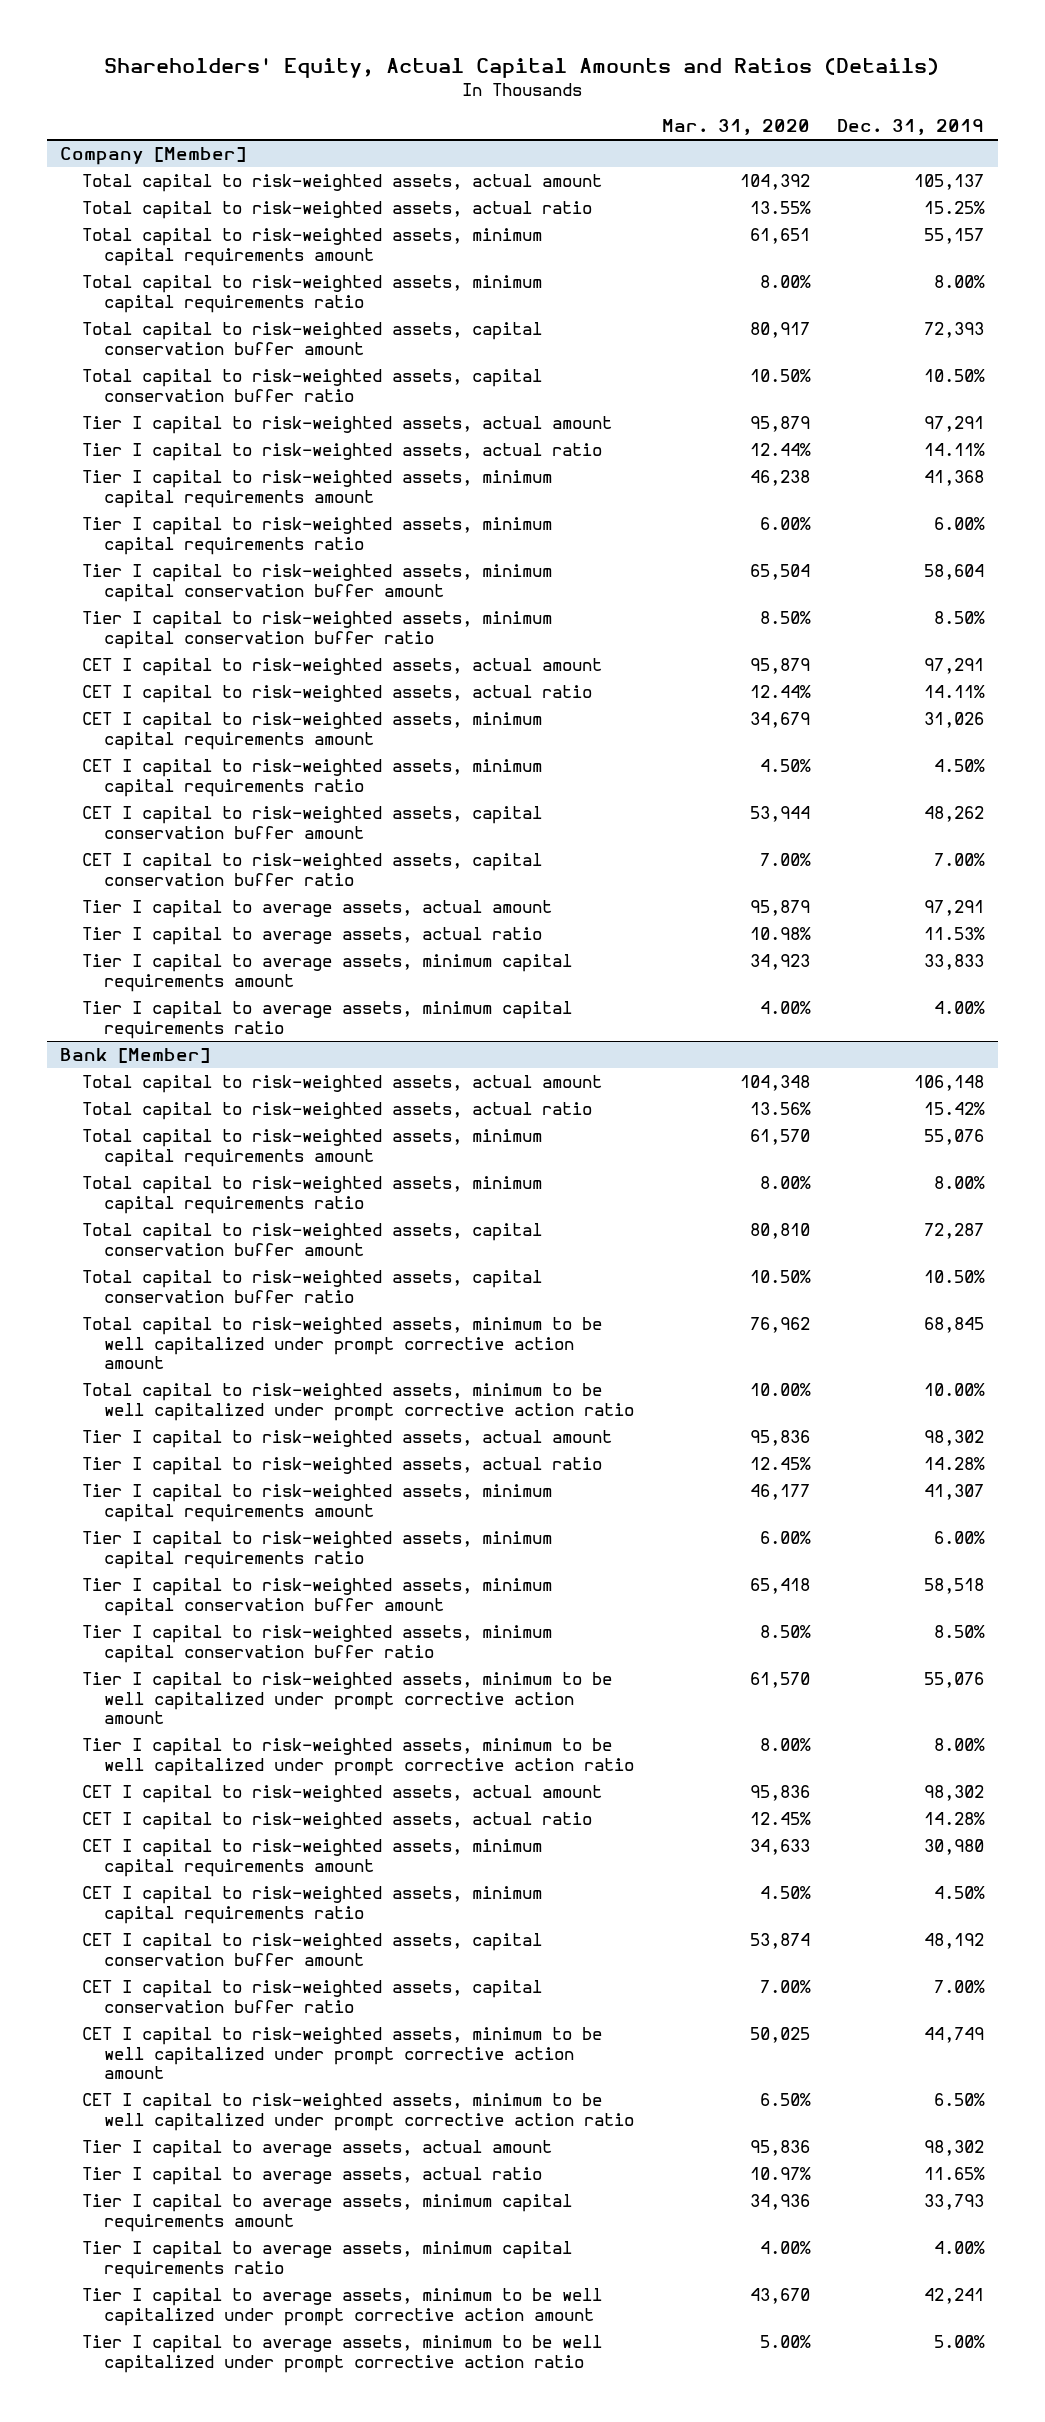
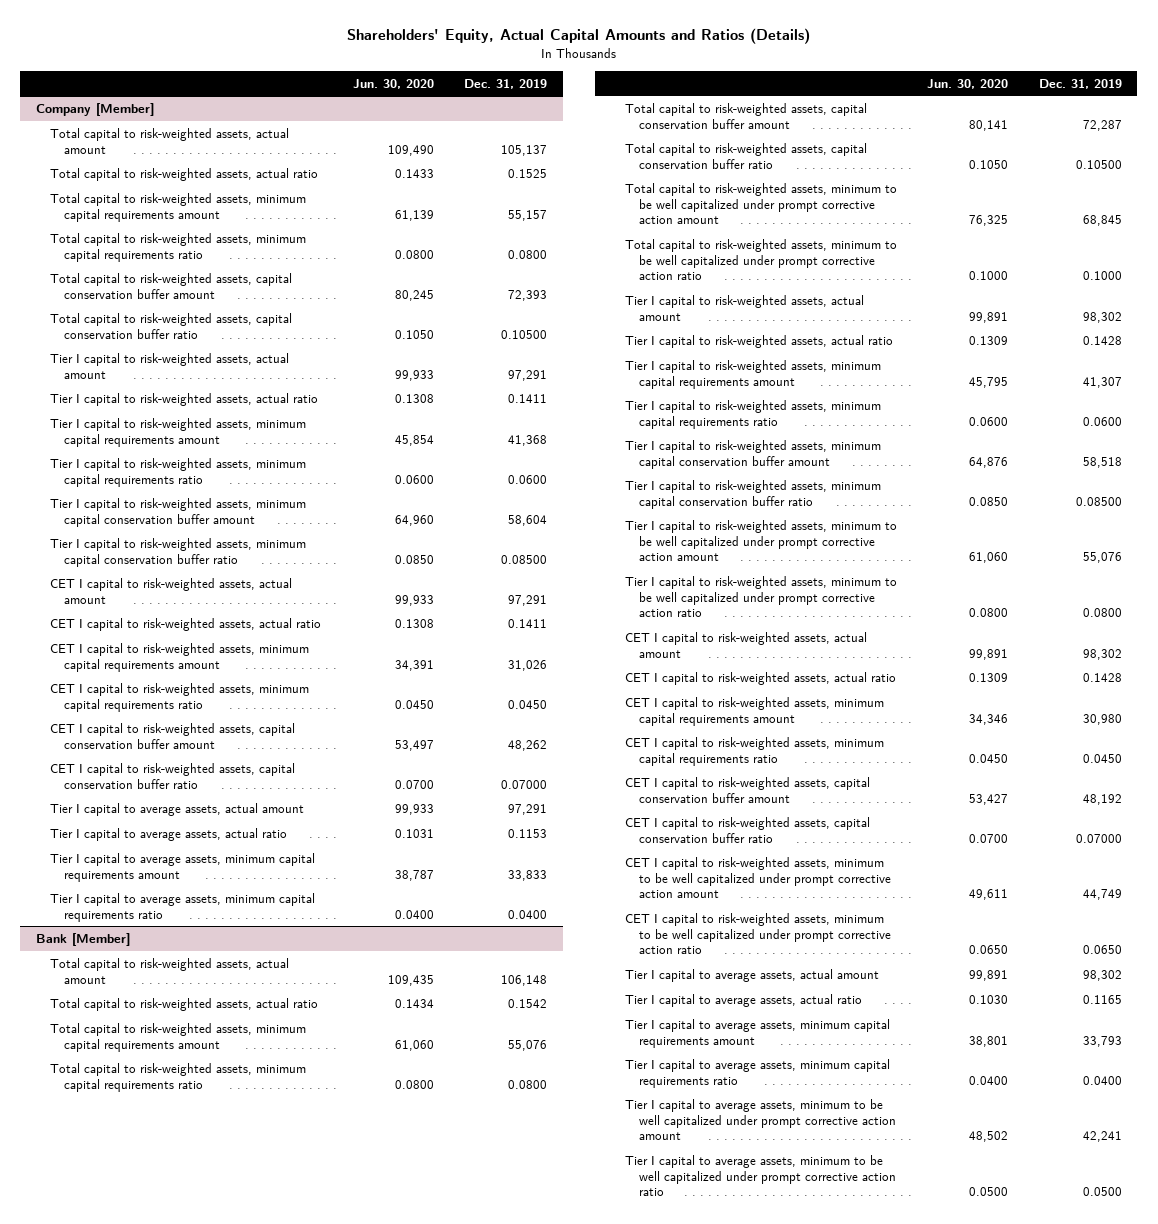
- | Mar. 31, 2020 | Dec. 31, 2019
+ | Jun. 30, 2020 | Dec. 31, 2019
@ Company [Member]
- Total capital to risk-weighted assets, actual ratio | 13.55% | 15.25%
+ Total capital to risk-weighted assets, actual ratio | 0.1433 | 0.1525
- Total capital to risk-weighted assets, minimum capital requirements ratio | 8.00% | 8.00%
+ Total capital to risk-weighted assets, minimum capital requirements ratio | 0.0800 | 0.0800
- Total capital to risk-weighted assets, capital conservation buffer ratio | 10.50% | 10.50%
+ Total capital to risk-weighted assets, capital conservation buffer ratio | 0.1050 | 0.10500
- Tier I capital to risk-weighted assets, actual ratio | 12.44% | 14.11%
+ Tier I capital to risk-weighted assets, actual ratio | 0.1308 | 0.1411
- Tier I capital to risk-weighted assets, minimum capital requirements ratio | 6.00% | 6.00%
+ Tier I capital to risk-weighted assets, minimum capital requirements ratio | 0.0600 | 0.0600
- Tier I capital to risk-weighted assets, minimum capital conservation buffer ratio | 8.50% | 8.50%
+ Tier I capital to risk-weighted assets, minimum capital conservation buffer ratio | 0.0850 | 0.08500
- CET I capital to risk-weighted assets, actual ratio | 12.44% | 14.11%
+ CET I capital to risk-weighted assets, actual ratio | 0.1308 | 0.1411
- CET I capital to risk-weighted assets, minimum capital requirements ratio | 4.50% | 4.50%
+ CET I capital to risk-weighted assets, minimum capital requirements ratio | 0.0450 | 0.0450
- CET I capital to risk-weighted assets, capital conservation buffer ratio | 7.00% | 7.00%
+ CET I capital to risk-weighted assets, capital conservation buffer ratio | 0.0700 | 0.07000
- Tier I capital to average assets, actual ratio | 10.98% | 11.53%
+ Tier I capital to average assets, actual ratio | 0.1031 | 0.1153
- Tier I capital to average assets, minimum capital requirements ratio | 4.00% | 4.00%
+ Tier I capital to average assets, minimum capital requirements ratio | 0.0400 | 0.0400
@ Bank [Member]
- Total capital to risk-weighted assets, actual ratio | 13.56% | 15.42%
+ Total capital to risk-weighted assets, actual ratio | 0.1434 | 0.1542
- Total capital to risk-weighted assets, minimum capital requirements ratio | 8.00% | 8.00%
+ Total capital to risk-weighted assets, minimum capital requirements ratio | 0.0800 | 0.0800
- Total capital to risk-weighted assets, capital conservation buffer ratio | 10.50% | 10.50%
+ Total capital to risk-weighted assets, capital conservation buffer ratio | 0.1050 | 0.10500
- Total capital to risk-weighted assets, minimum to be well capitalized under prompt corrective action ratio | 10.00% | 10.00%
+ Total capital to risk-weighted assets, minimum to be well capitalized under prompt corrective action ratio | 0.1000 | 0.1000
- Tier I capital to risk-weighted assets, actual ratio | 12.45% | 14.28%
+ Tier I capital to risk-weighted assets, actual ratio | 0.1309 | 0.1428
- Tier I capital to risk-weighted assets, minimum capital requirements ratio | 6.00% | 6.00%
+ Tier I capital to risk-weighted assets, minimum capital requirements ratio | 0.0600 | 0.0600
- Tier I capital to risk-weighted assets, minimum capital conservation buffer ratio | 8.50% | 8.50%
+ Tier I capital to risk-weighted assets, minimum capital conservation buffer ratio | 0.0850 | 0.08500
- Tier I capital to risk-weighted assets, minimum to be well capitalized under prompt corrective action ratio | 8.00% | 8.00%
+ Tier I capital to risk-weighted assets, minimum to be well capitalized under prompt corrective action ratio | 0.0800 | 0.0800
- CET I capital to risk-weighted assets, actual ratio | 12.45% | 14.28%
+ CET I capital to risk-weighted assets, actual ratio | 0.1309 | 0.1428
- CET I capital to risk-weighted assets, minimum capital requirements ratio | 4.50% | 4.50%
+ CET I capital to risk-weighted assets, minimum capital requirements ratio | 0.0450 | 0.0450
- CET I capital to risk-weighted assets, capital conservation buffer ratio | 7.00% | 7.00%
+ CET I capital to risk-weighted assets, capital conservation buffer ratio | 0.0700 | 0.07000
- CET I capital to risk-weighted assets, minimum to be well capitalized under prompt corrective action ratio | 6.50% | 6.50%
+ CET I capital to risk-weighted assets, minimum to be well capitalized under prompt corrective action ratio | 0.0650 | 0.0650
- Tier I capital to average assets, actual ratio | 10.97% | 11.65%
+ Tier I capital to average assets, actual ratio | 0.1030 | 0.1165
- Tier I capital to average assets, minimum capital requirements ratio | 4.00% | 4.00%
+ Tier I capital to average assets, minimum capital requirements ratio | 0.0400 | 0.0400
- Tier I capital to average assets, minimum to be well capitalized under prompt corrective action ratio | 5.00% | 5.00%
+ Tier I capital to average assets, minimum to be well capitalized under prompt corrective action ratio | 0.0500 | 0.0500

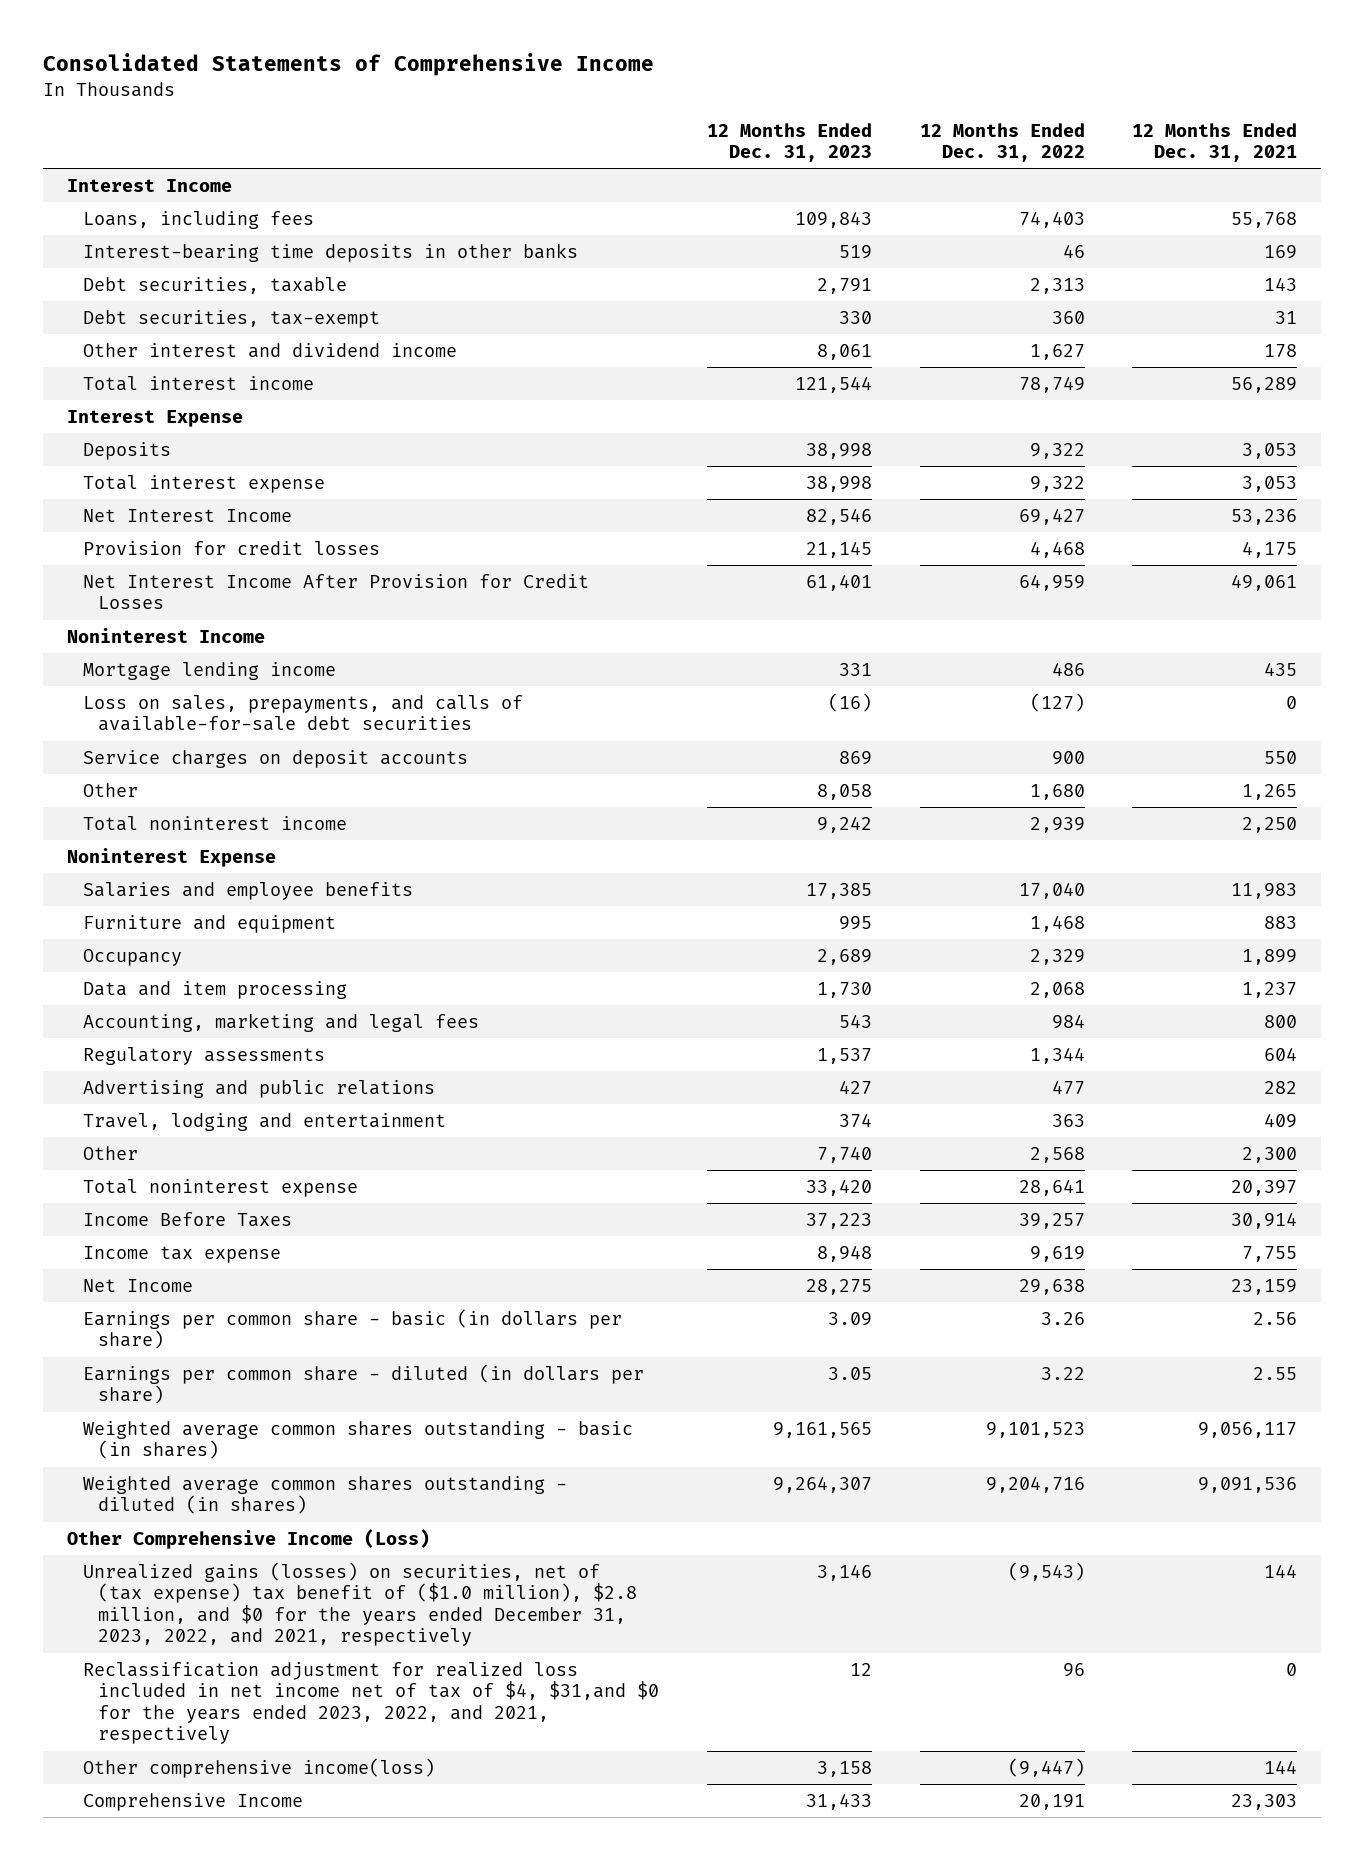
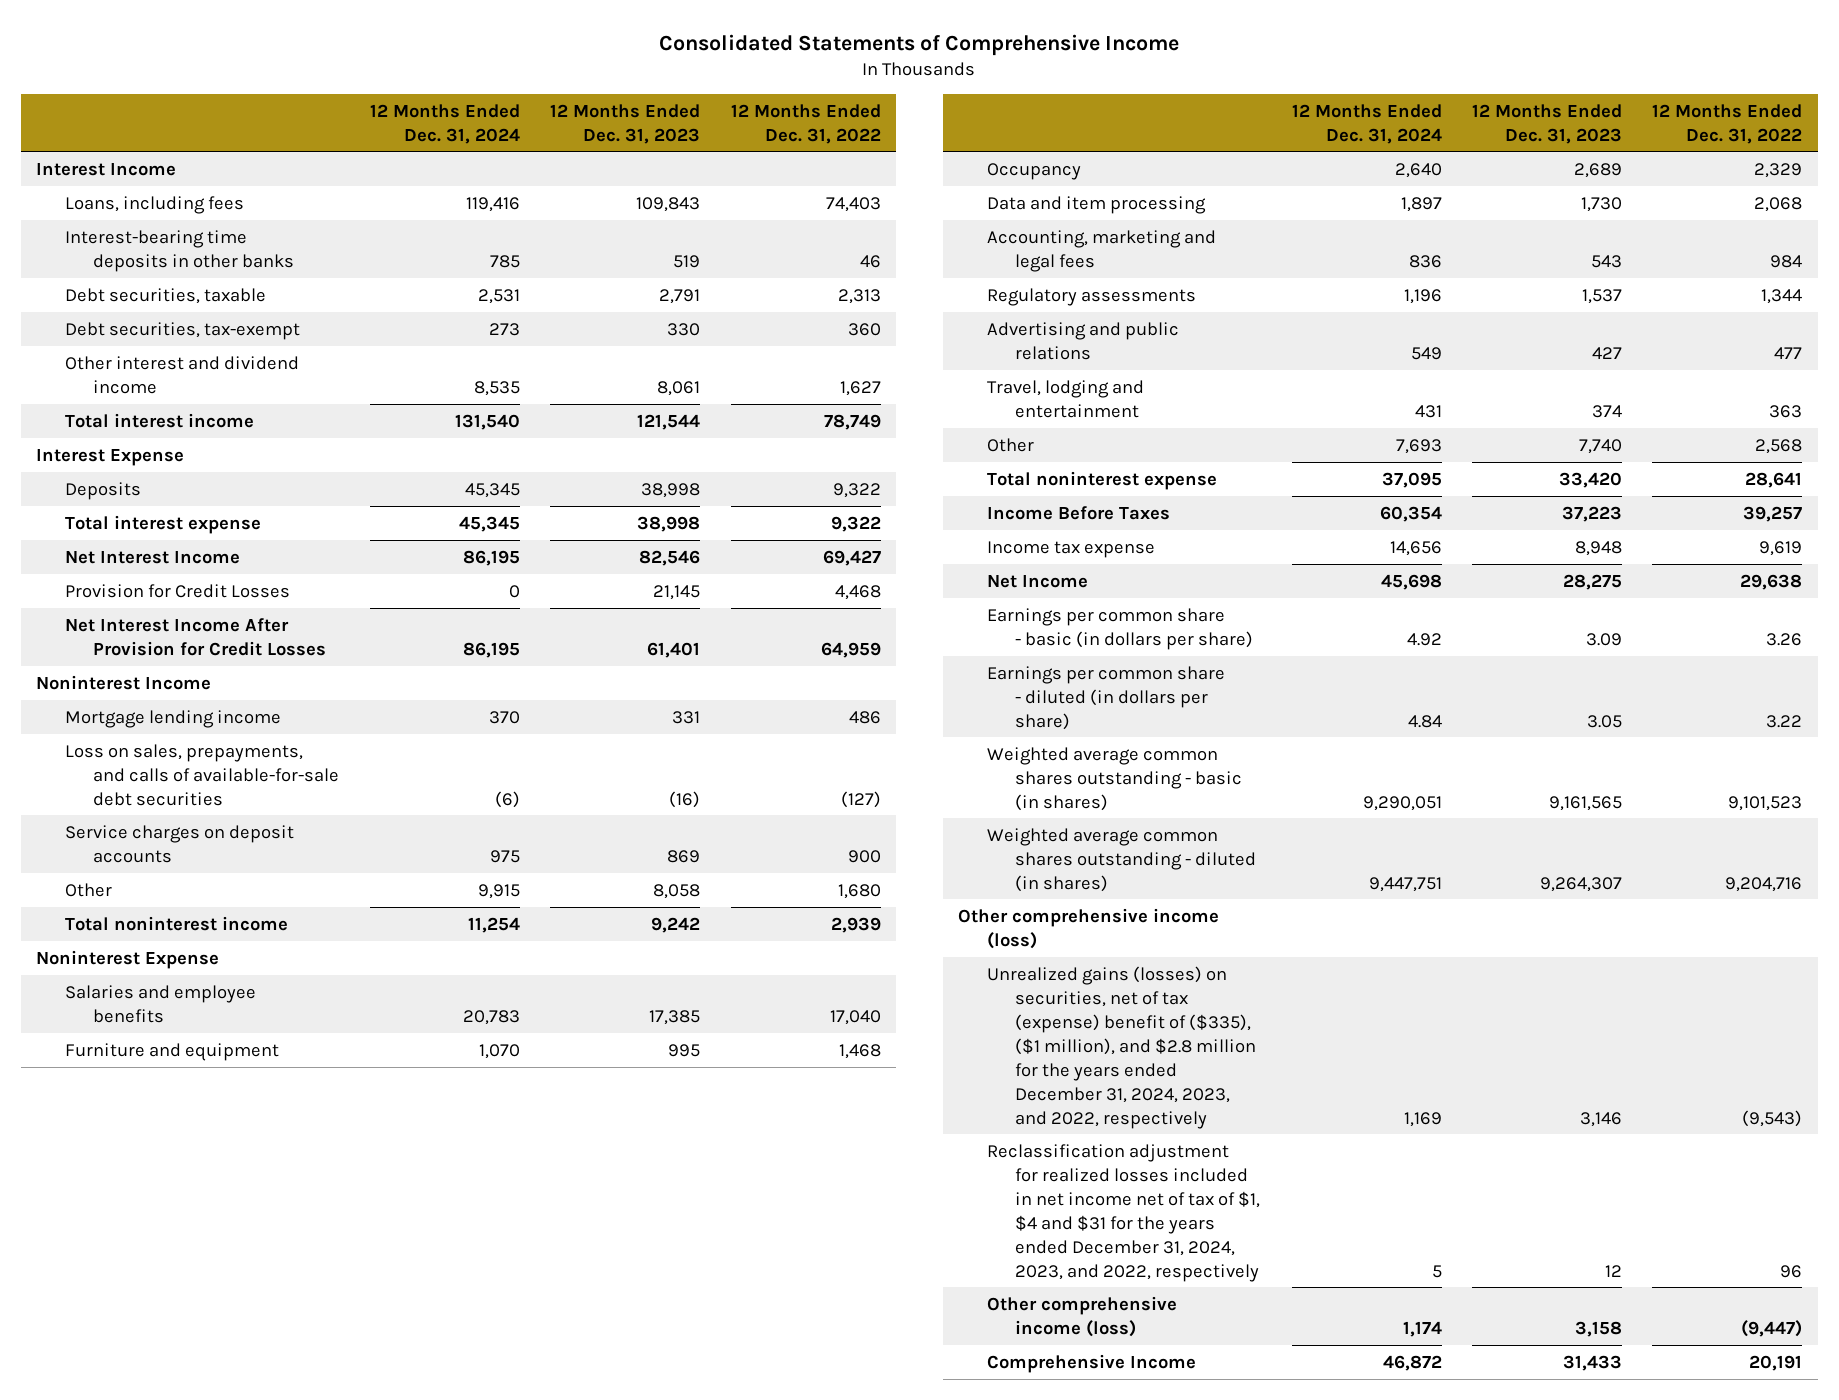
- | 12 Months Ended Dec. 31, 2023 | 12 Months Ended Dec. 31, 2022 | 12 Months Ended Dec. 31, 2021
+ | 12 Months Ended Dec. 31, 2024 | 12 Months Ended Dec. 31, 2023 | 12 Months Ended Dec. 31, 2022
- Provision for credit losses | 21,145 | 4,468 | 4,175
+ Provision for Credit Losses | 0 | 21,145 | 4,468
- Other Comprehensive Income (Loss)
- Unrealized gains (losses) on securities, net of (tax expense) tax benefit of ($1.0 million), $2.8 million, and $0 for the years ended December 31, 2023, 2022, and 2021, respectively | 3,146 | (9,543) | 144
- Reclassification adjustment for realized loss included in net income net of tax of $4, $31,and $0 for the years ended 2023, 2022, and 2021, respectively | 12 | 96 | 0
- Other comprehensive income(loss) | 3,158 | (9,447) | 144
+ Other comprehensive income (loss)
+ Unrealized gains (losses) on securities, net of tax (expense) benefit of ($335), ($1 million), and $2.8 million for the years ended December 31, 2024, 2023, and 2022, respectively | 1,169 | 3,146 | (9,543)
+ Reclassification adjustment for realized losses included in net income net of tax of $1, $4 and $31 for the years ended December 31, 2024, 2023, and 2022, respectively | 5 | 12 | 96
+ Other comprehensive income (loss) | 1,174 | 3,158 | (9,447)

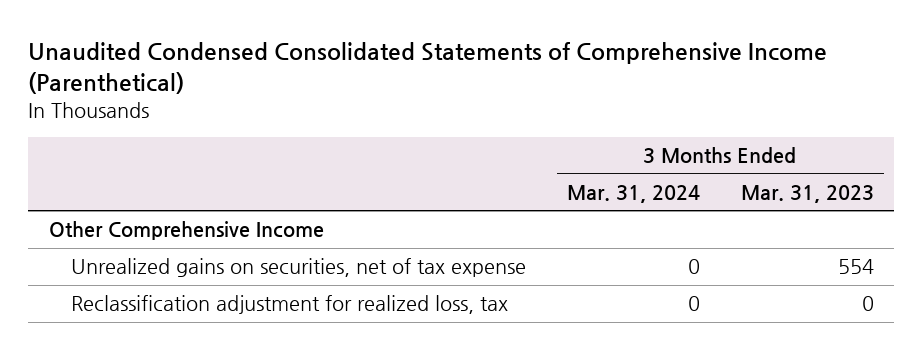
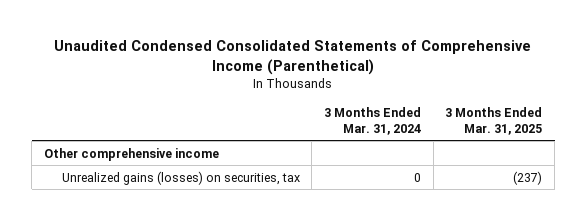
- | 3 Months Ended Mar. 31, 2024 | 3 Months Ended Mar. 31, 2023
+ | 3 Months Ended Mar. 31, 2024 | 3 Months Ended Mar. 31, 2025
- Other Comprehensive Income
- Unrealized gains on securities, net of tax expense | 0 | 554
- Reclassification adjustment for realized loss, tax | 0 | 0
+ Other comprehensive income
+ Unrealized gains (losses) on securities, tax | 0 | (237)

